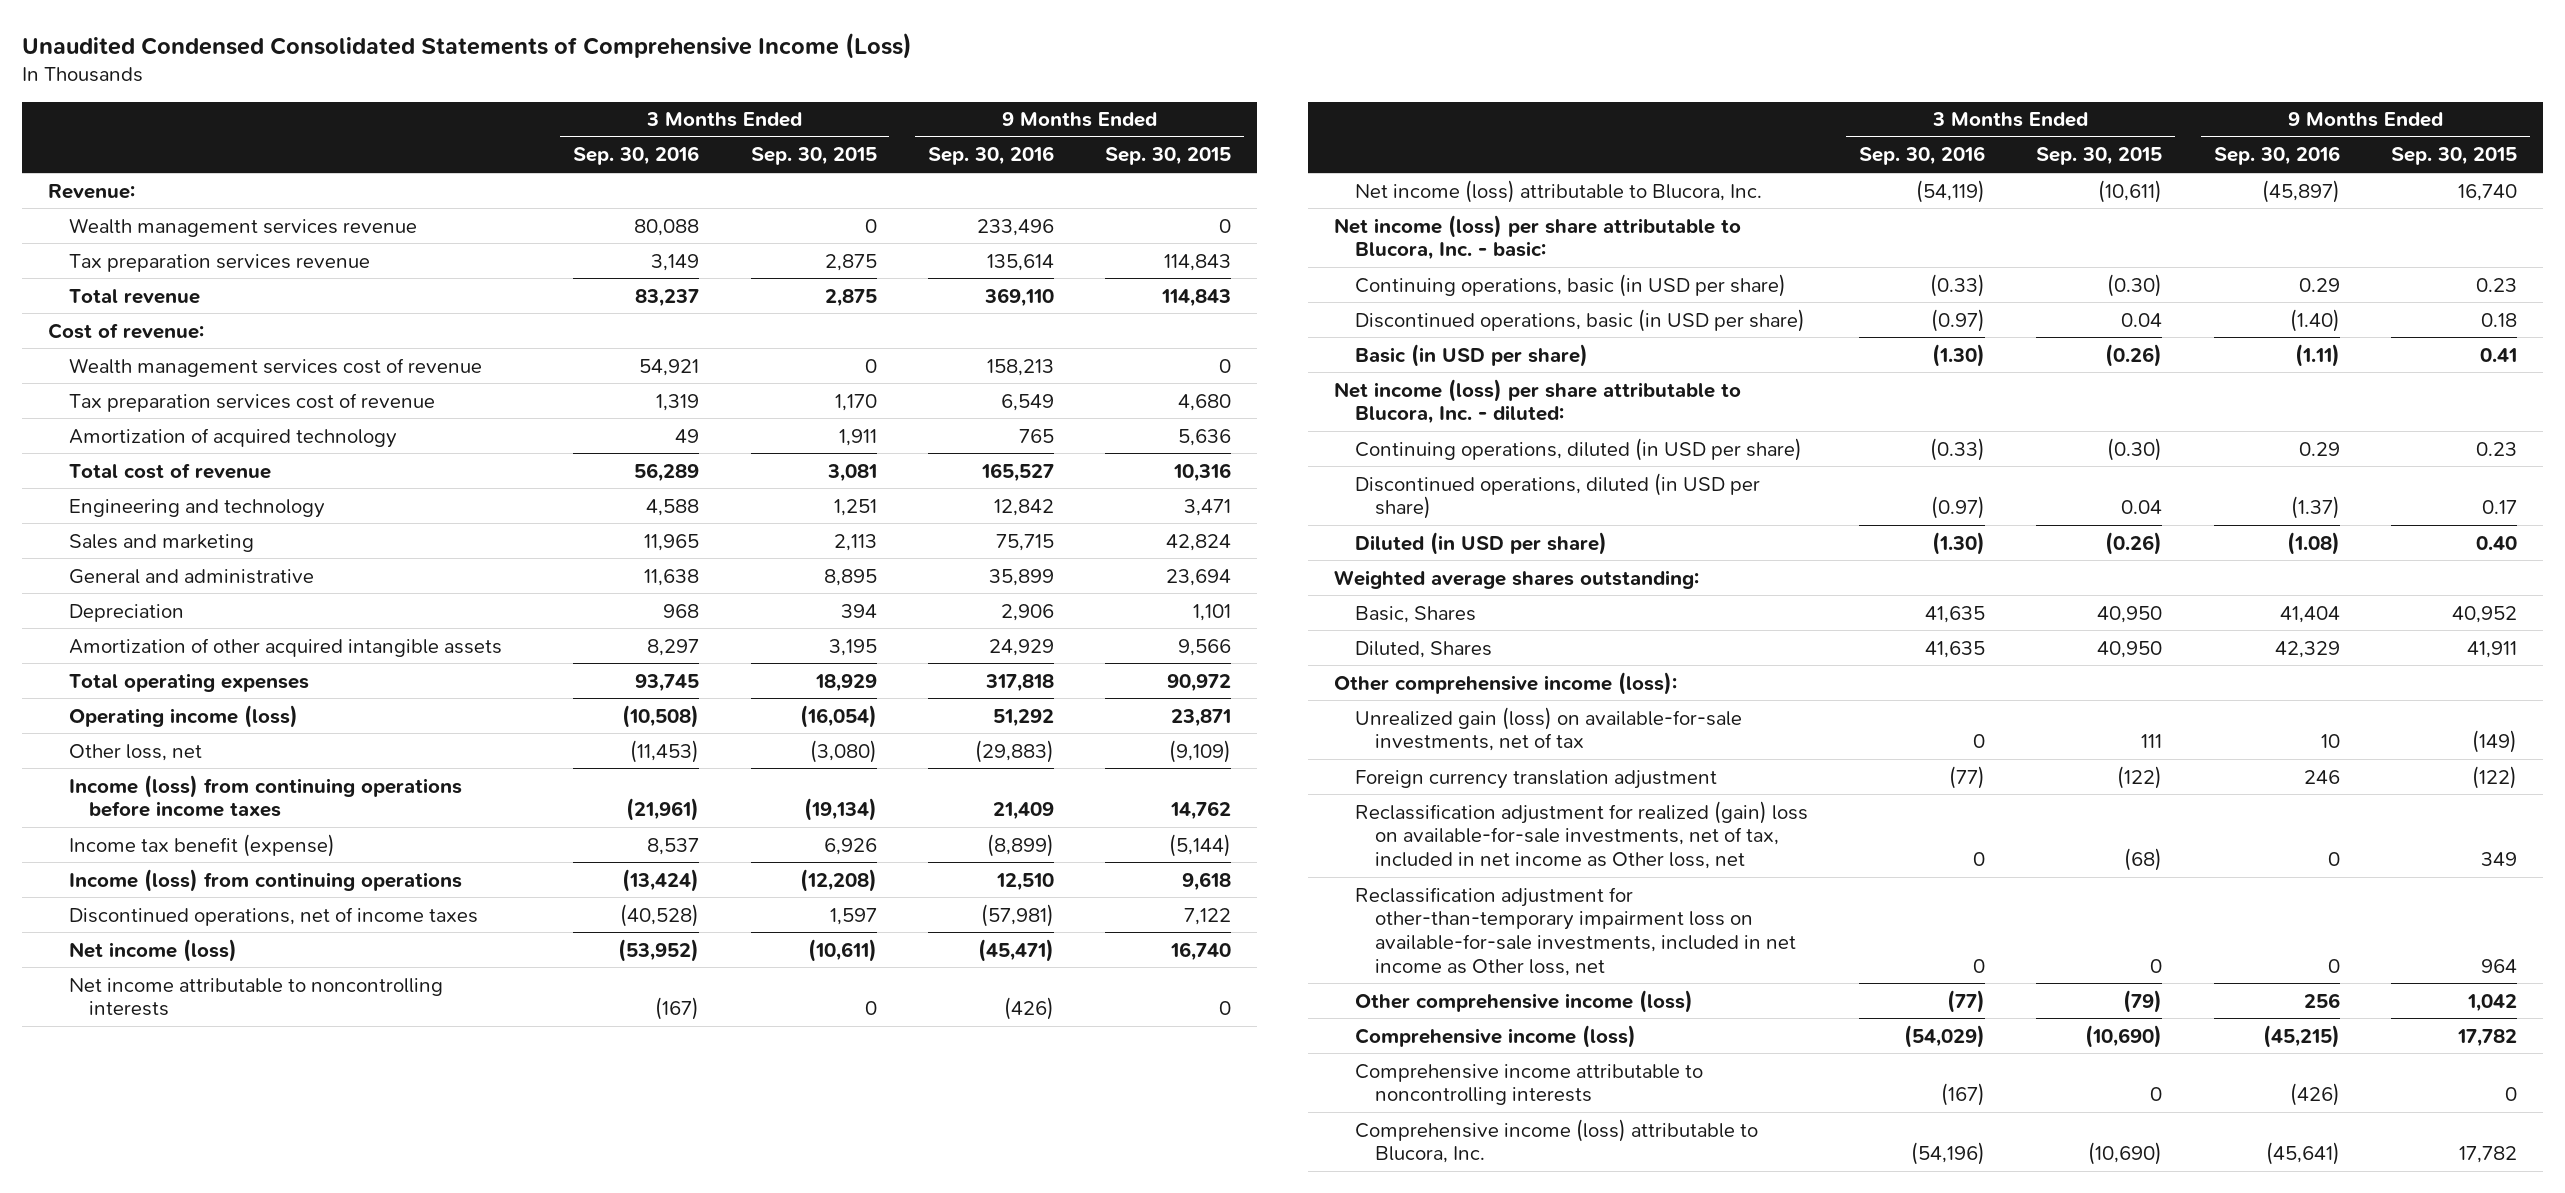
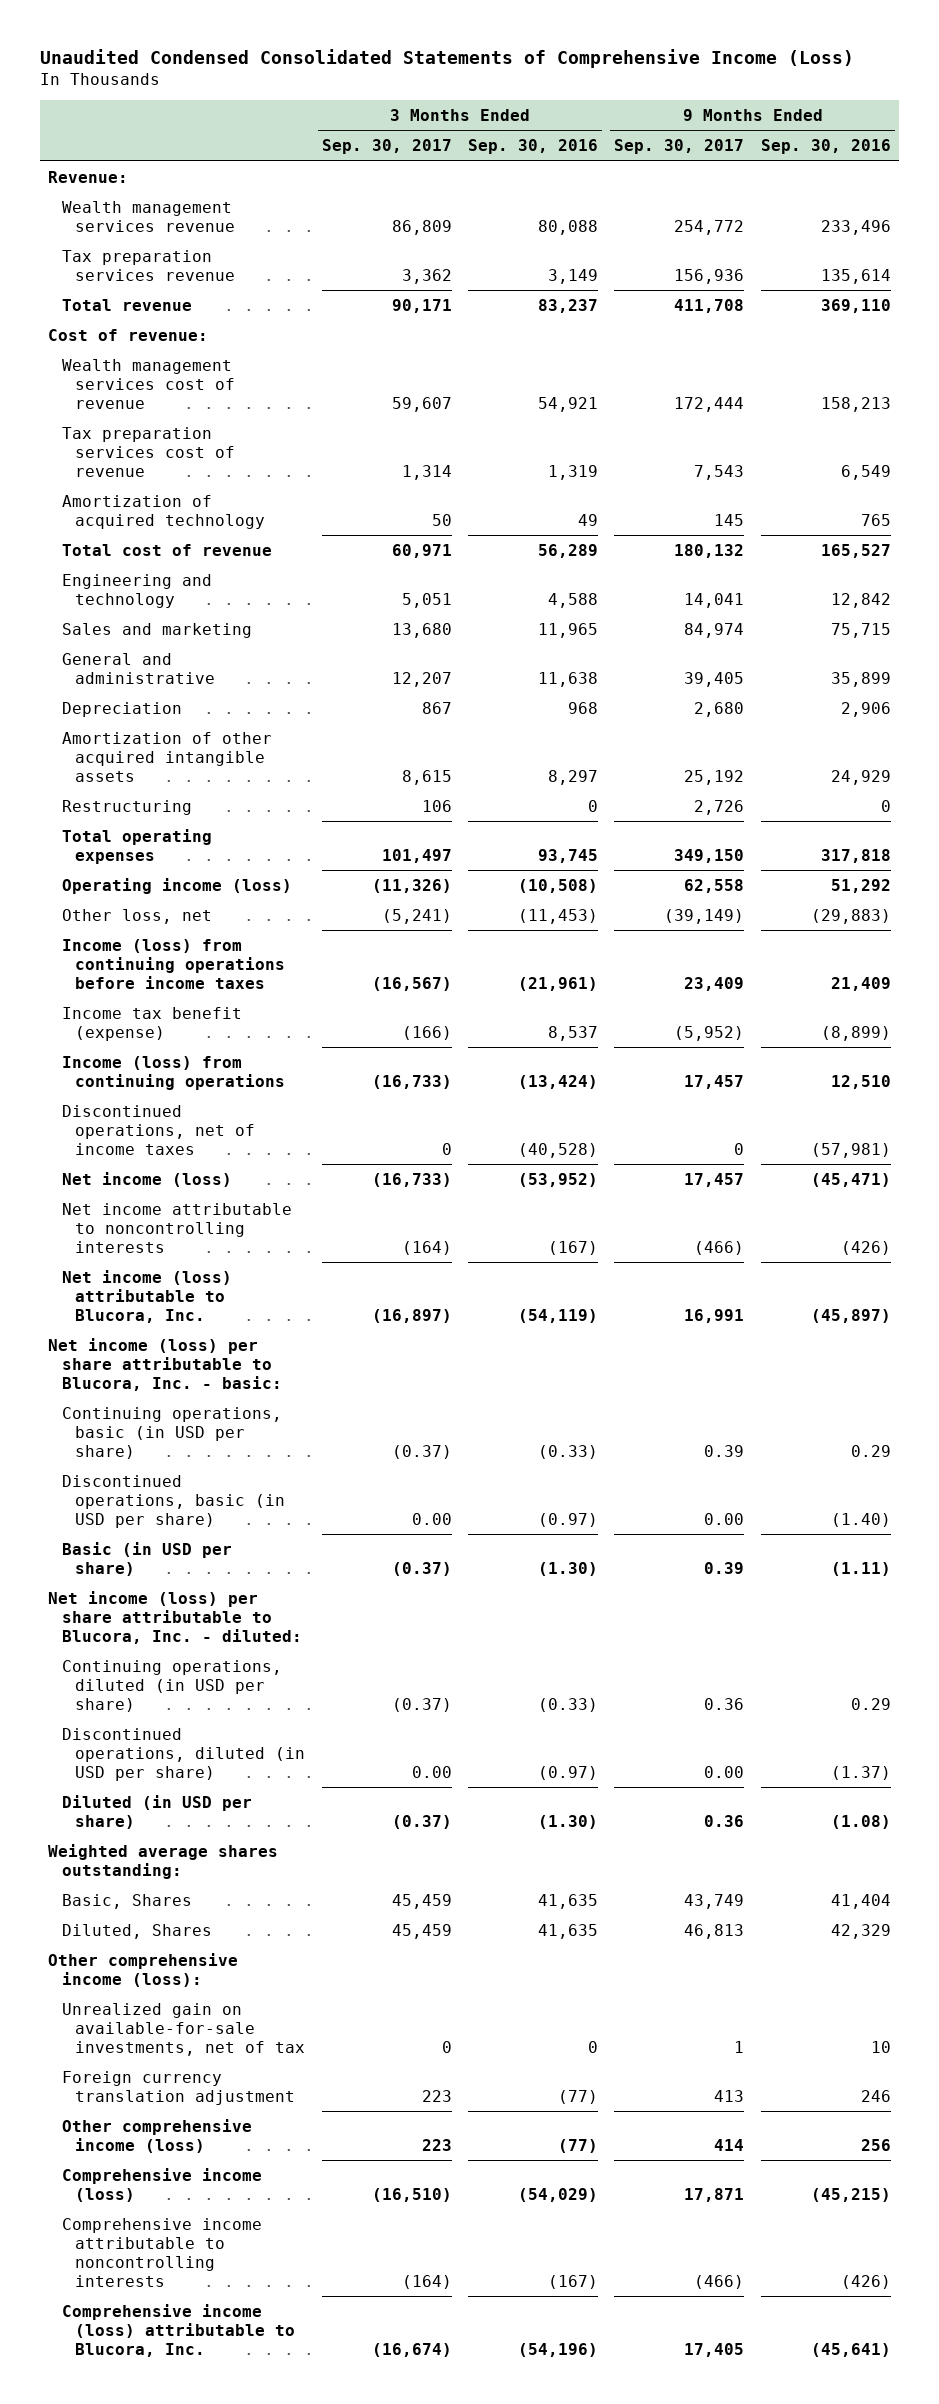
- | 3 Months Ended Sep. 30, 2016 | 3 Months Ended Sep. 30, 2015 | 9 Months Ended Sep. 30, 2016 | 9 Months Ended Sep. 30, 2015
+ | 3 Months Ended Sep. 30, 2017 | 3 Months Ended Sep. 30, 2016 | 9 Months Ended Sep. 30, 2017 | 9 Months Ended Sep. 30, 2016
+ Restructuring | 106 | 0 | 2,726 | 0
- Unrealized gain (loss) on available-for-sale investments, net of tax | 0 | 111 | 10 | (149)
+ Unrealized gain on available-for-sale investments, net of tax | 0 | 0 | 1 | 10
- Reclassification adjustment for realized (gain) loss on available-for-sale investments, net of tax, included in net income as Other loss, net | 0 | (68) | 0 | 349
- Reclassification adjustment for other-than-temporary impairment loss on available-for-sale investments, included in net income as Other loss, net | 0 | 0 | 0 | 964

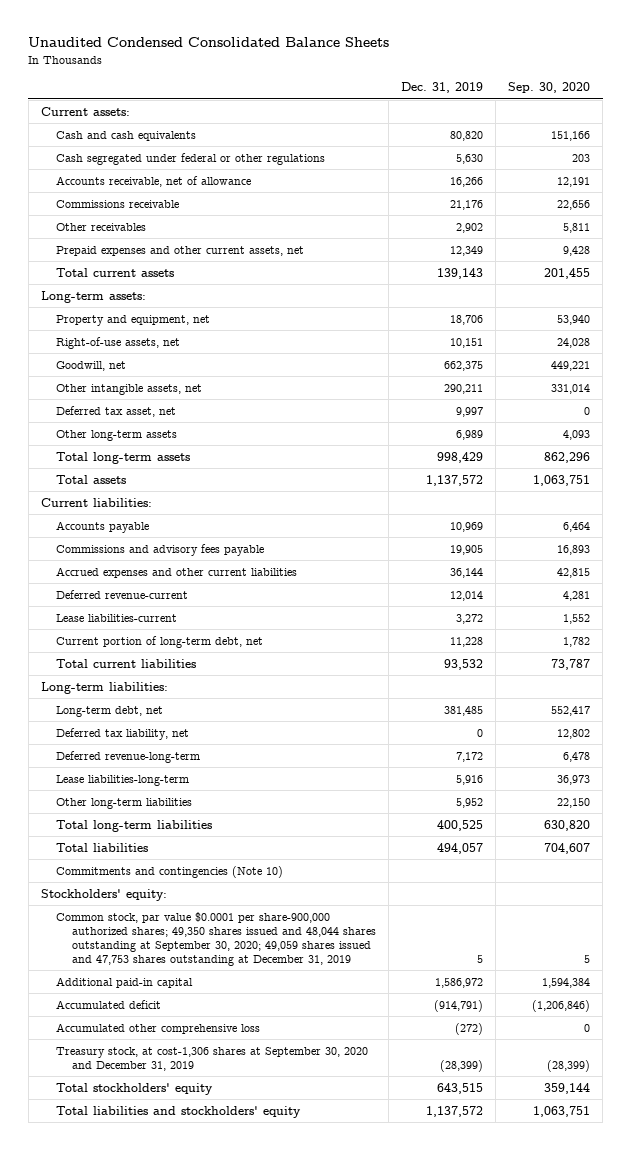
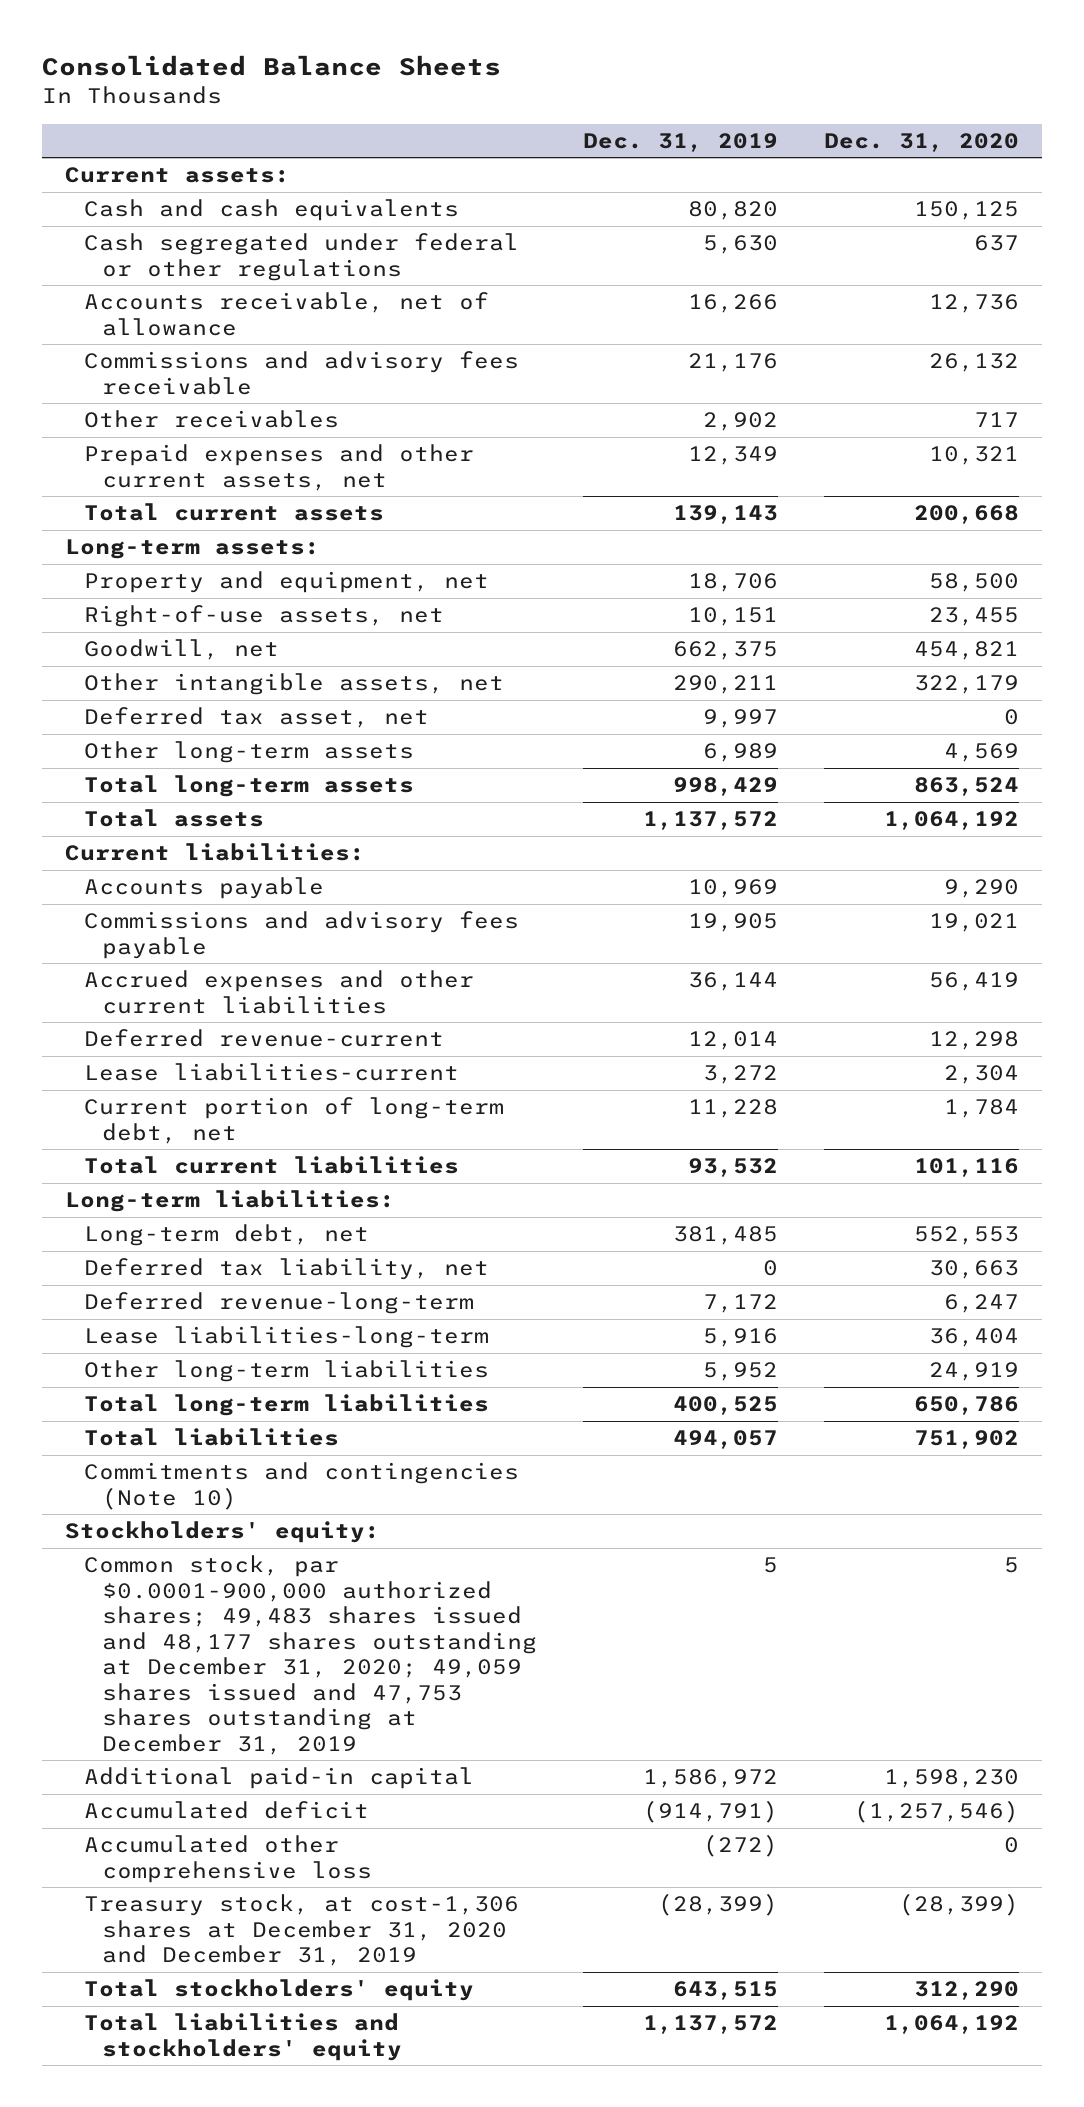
- Unaudited Condensed Consolidated Balance Sheets
+ Consolidated Balance Sheets
- | Dec. 31, 2019 | Sep. 30, 2020
+ | Dec. 31, 2019 | Dec. 31, 2020
- Commissions receivable | 21,176 | 22,656
+ Commissions and advisory fees receivable | 21,176 | 26,132
- Common stock, par value $0.0001 per share-900,000 authorized shares; 49,350 shares issued and 48,044 shares outstanding at September 30, 2020; 49,059 shares issued and 47,753 shares outstanding at December 31, 2019 | 5 | 5
+ Common stock, par $0.0001-900,000 authorized shares; 49,483 shares issued and 48,177 shares outstanding at December 31, 2020; 49,059 shares issued and 47,753 shares outstanding at December 31, 2019 | 5 | 5
- Treasury stock, at cost-1,306 shares at September 30, 2020 and December 31, 2019 | (28,399) | (28,399)
+ Treasury stock, at cost-1,306 shares at December 31, 2020 and December 31, 2019 | (28,399) | (28,399)

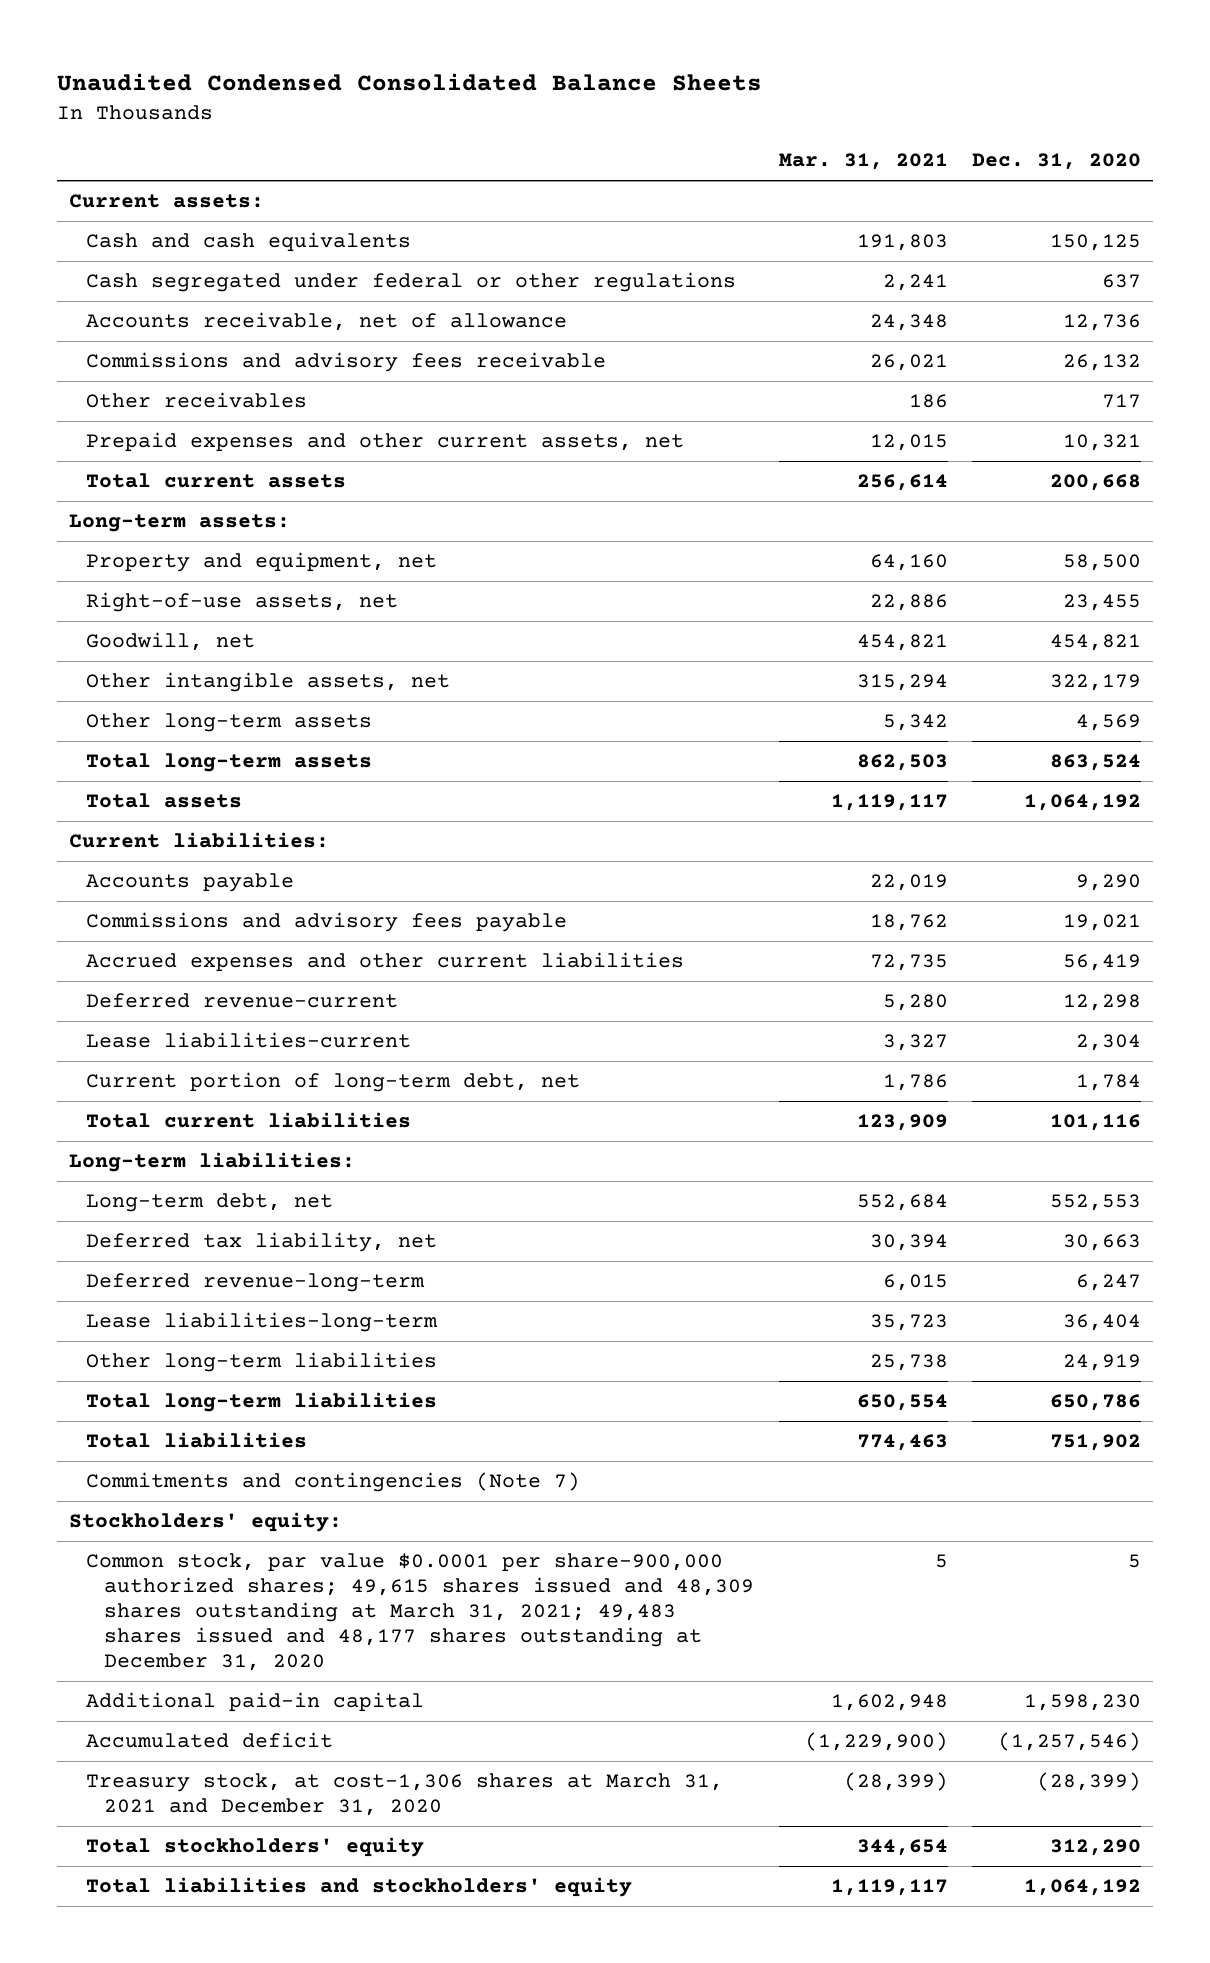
- Consolidated Balance Sheets
+ Unaudited Condensed Consolidated Balance Sheets
- | Dec. 31, 2019 | Dec. 31, 2020
+ | Mar. 31, 2021 | Dec. 31, 2020
- Deferred tax asset, net | 9,997 | 0
- Commitments and contingencies (Note 10)
+ Commitments and contingencies (Note 7)
- Common stock, par $0.0001-900,000 authorized shares; 49,483 shares issued and 48,177 shares outstanding at December 31, 2020; 49,059 shares issued and 47,753 shares outstanding at December 31, 2019 | 5 | 5
+ Common stock, par value $0.0001 per share-900,000 authorized shares; 49,615 shares issued and 48,309 shares outstanding at March 31, 2021; 49,483 shares issued and 48,177 shares outstanding at December 31, 2020 | 5 | 5
- Accumulated other comprehensive loss | (272) | 0
- Treasury stock, at cost-1,306 shares at December 31, 2020 and December 31, 2019 | (28,399) | (28,399)
+ Treasury stock, at cost-1,306 shares at March 31, 2021 and December 31, 2020 | (28,399) | (28,399)

